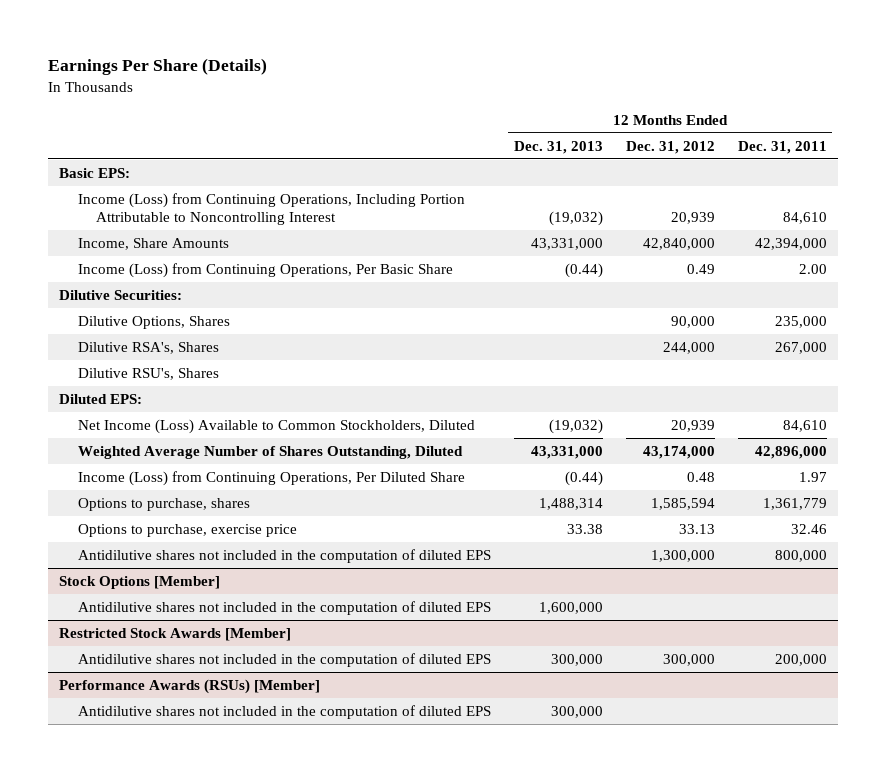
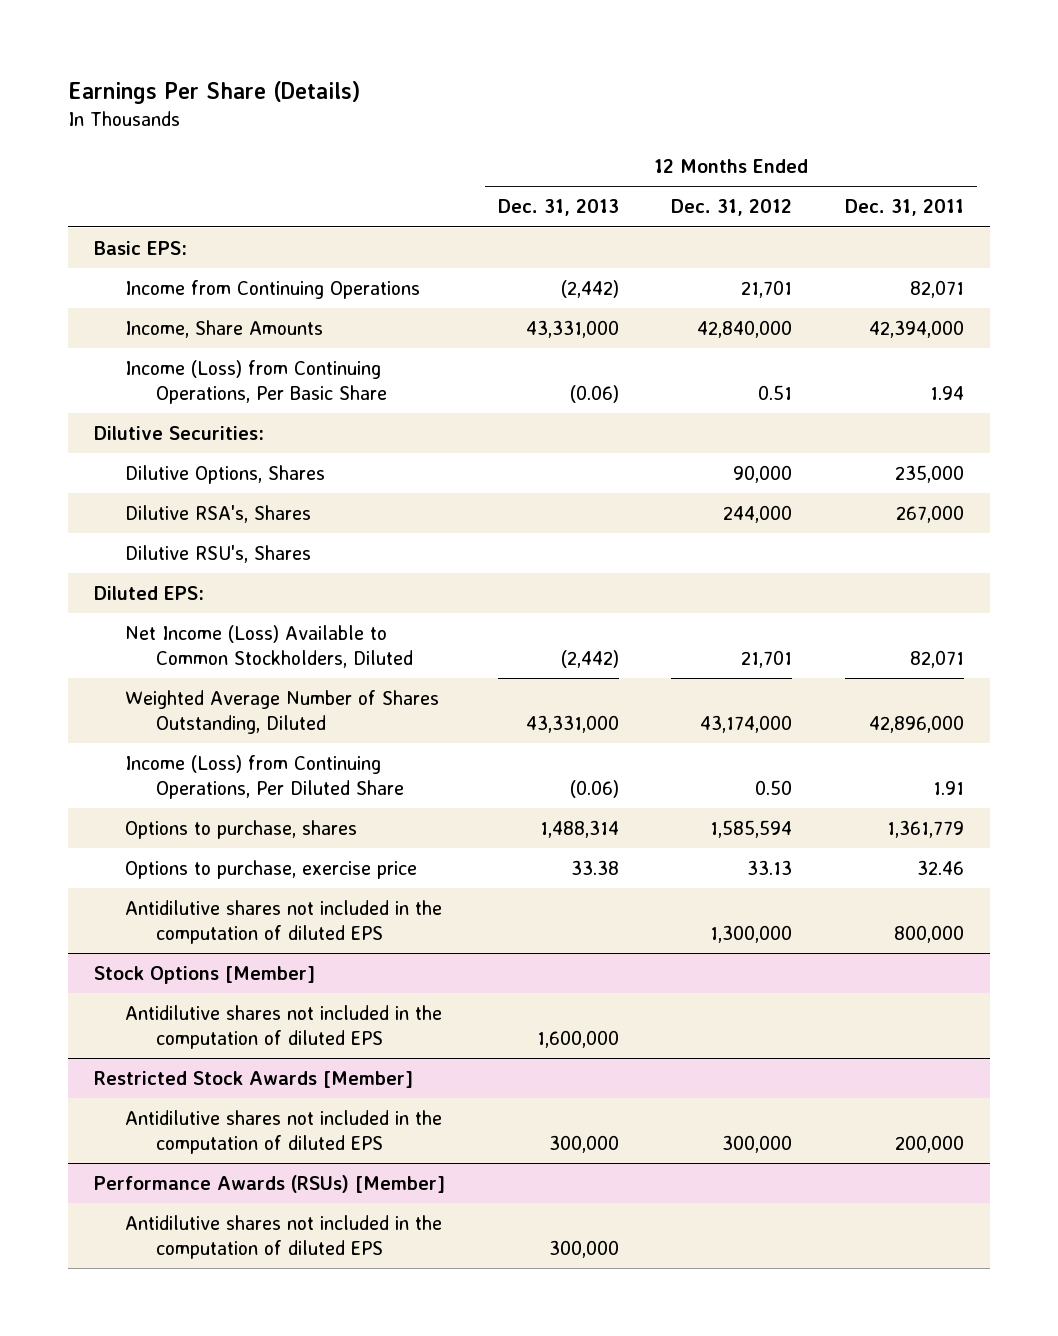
- Income (Loss) from Continuing Operations, Including Portion Attributable to Noncontrolling Interest | (19,032) | 20,939 | 84,610
+ Income from Continuing Operations | (2,442) | 21,701 | 82,071
- Income (Loss) from Continuing Operations, Per Basic Share | (0.44) | 0.49 | 2.00
+ Income (Loss) from Continuing Operations, Per Basic Share | (0.06) | 0.51 | 1.94
- Net Income (Loss) Available to Common Stockholders, Diluted | (19,032) | 20,939 | 84,610
+ Net Income (Loss) Available to Common Stockholders, Diluted | (2,442) | 21,701 | 82,071
- Income (Loss) from Continuing Operations, Per Diluted Share | (0.44) | 0.48 | 1.97
+ Income (Loss) from Continuing Operations, Per Diluted Share | (0.06) | 0.50 | 1.91

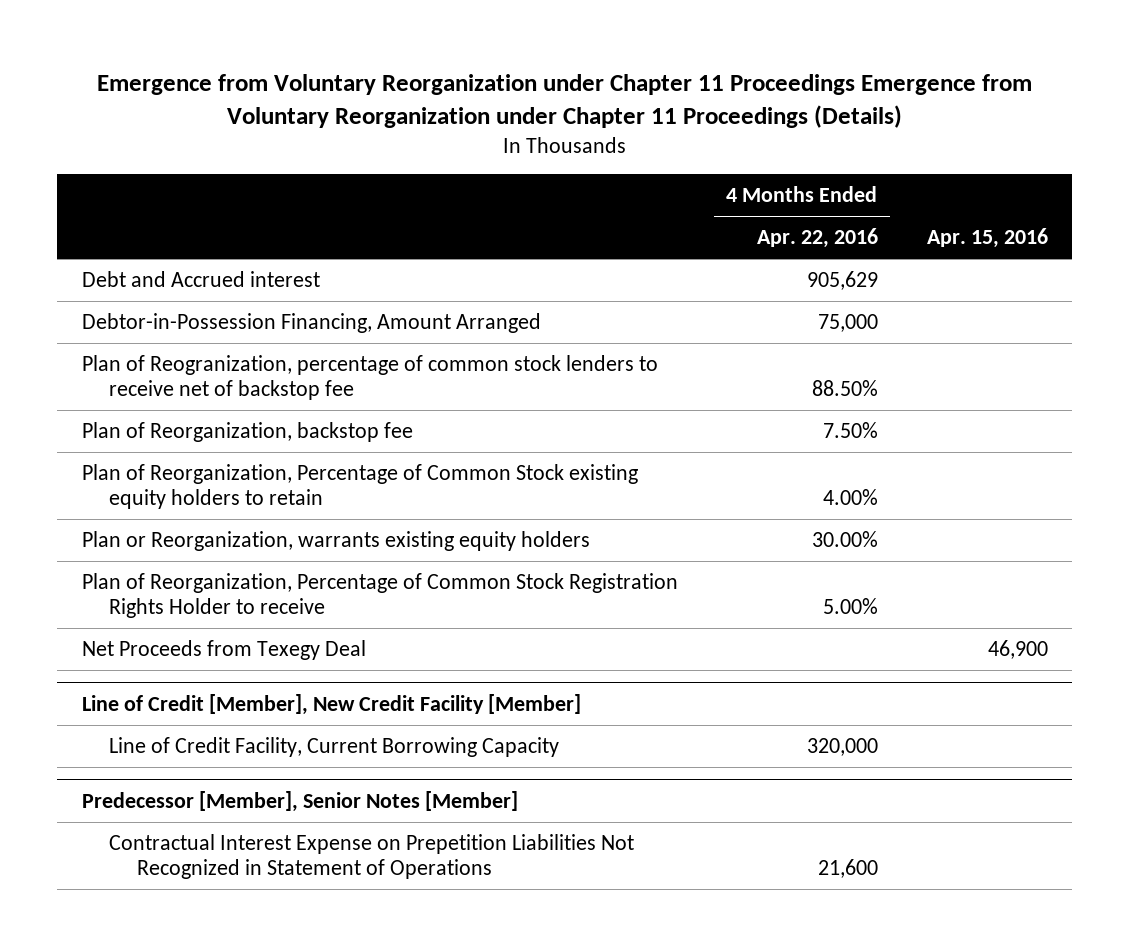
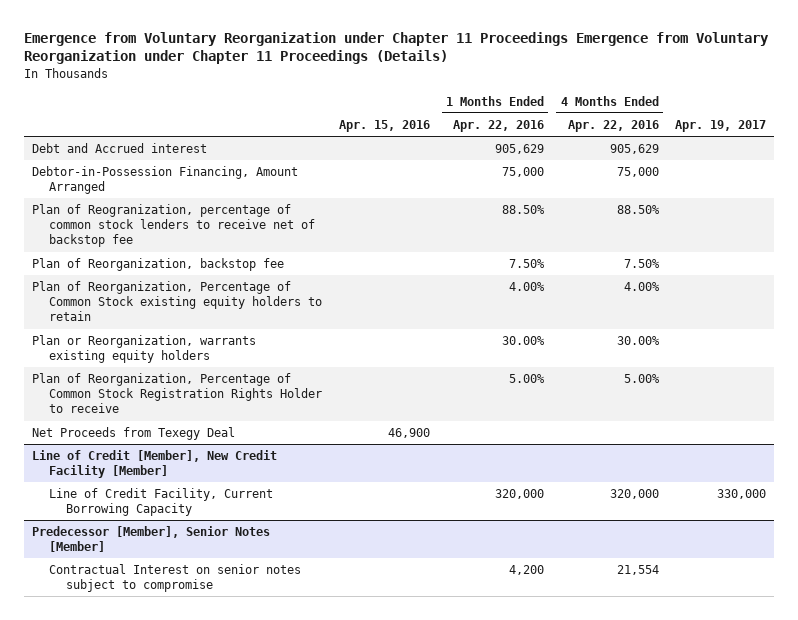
- | 4 Months Ended Apr. 22, 2016 | Apr. 15, 2016
+ | Apr. 15, 2016 | 1 Months Ended Apr. 22, 2016 | 4 Months Ended Apr. 22, 2016 | Apr. 19, 2017
@ Predecessor [Member], Senior Notes [Member]
- Contractual Interest Expense on Prepetition Liabilities Not Recognized in Statement of Operations | 21,600 |
+ Contractual Interest on senior notes subject to compromise | | 4,200 | 21,554 |

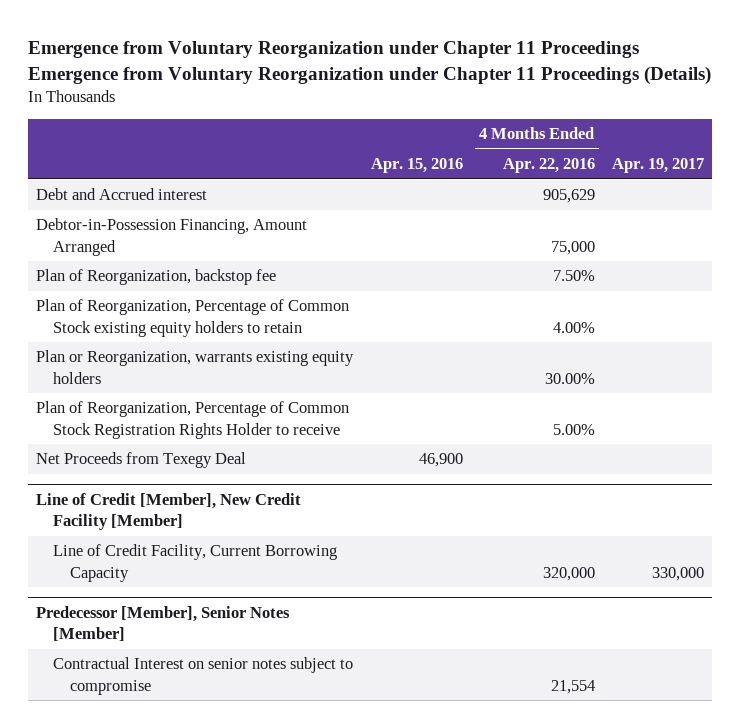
- | Apr. 15, 2016 | 1 Months Ended Apr. 22, 2016 | 4 Months Ended Apr. 22, 2016 | Apr. 19, 2017
+ | Apr. 15, 2016 | 4 Months Ended Apr. 22, 2016 | Apr. 19, 2017
- Plan of Reogranization, percentage of common stock lenders to receive net of backstop fee | | 88.50% | 88.50% |

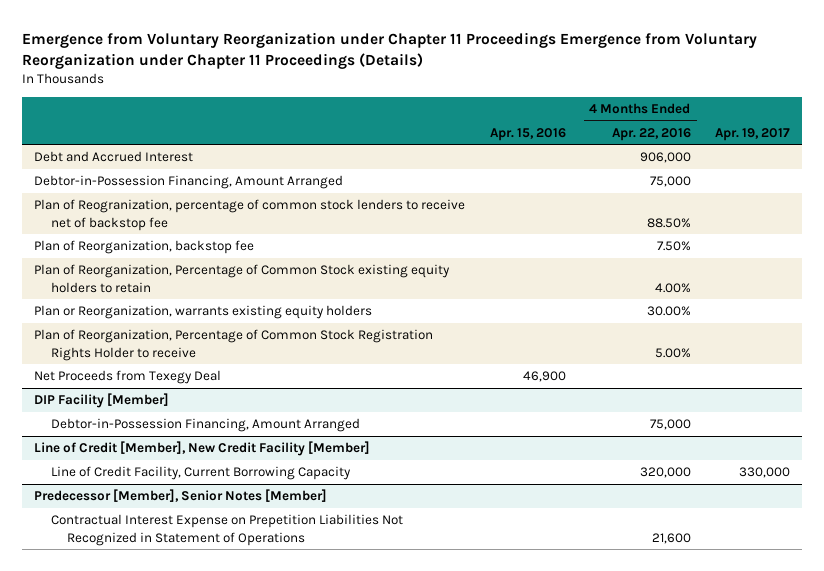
- Debt and Accrued interest | | 905,629 |
+ Debt and Accrued Interest | | 906,000 |
+ Plan of Reogranization, percentage of common stock lenders to receive net of backstop fee | | 88.50% |
+ DIP Facility [Member]
+ Debtor-in-Possession Financing, Amount Arranged | | 75,000 |
@ Predecessor [Member], Senior Notes [Member]
- Contractual Interest on senior notes subject to compromise | | 21,554 |
+ Contractual Interest Expense on Prepetition Liabilities Not Recognized in Statement of Operations | | 21,600 |

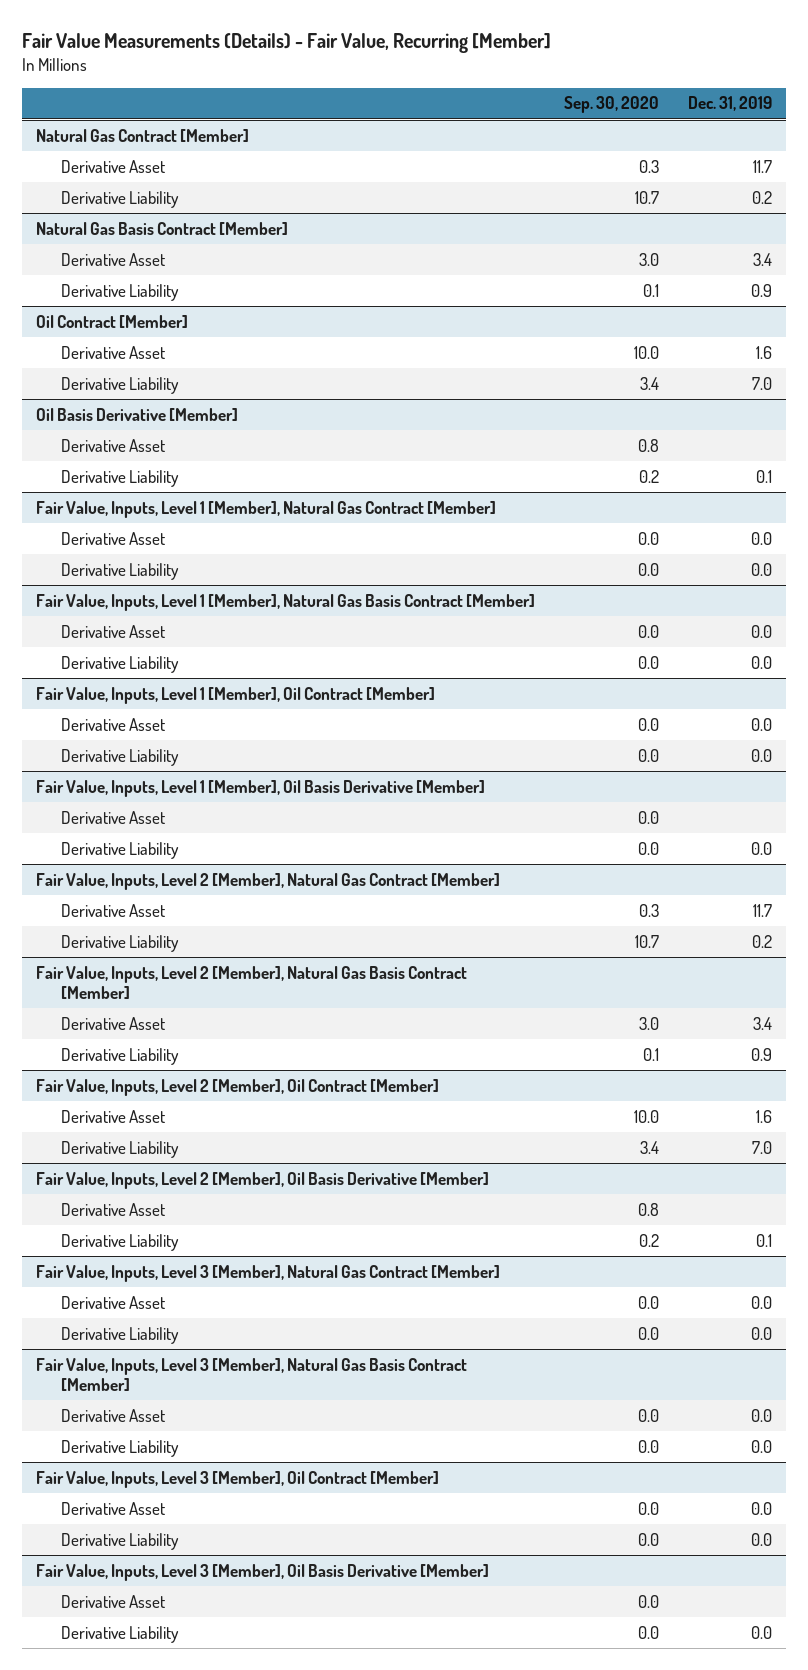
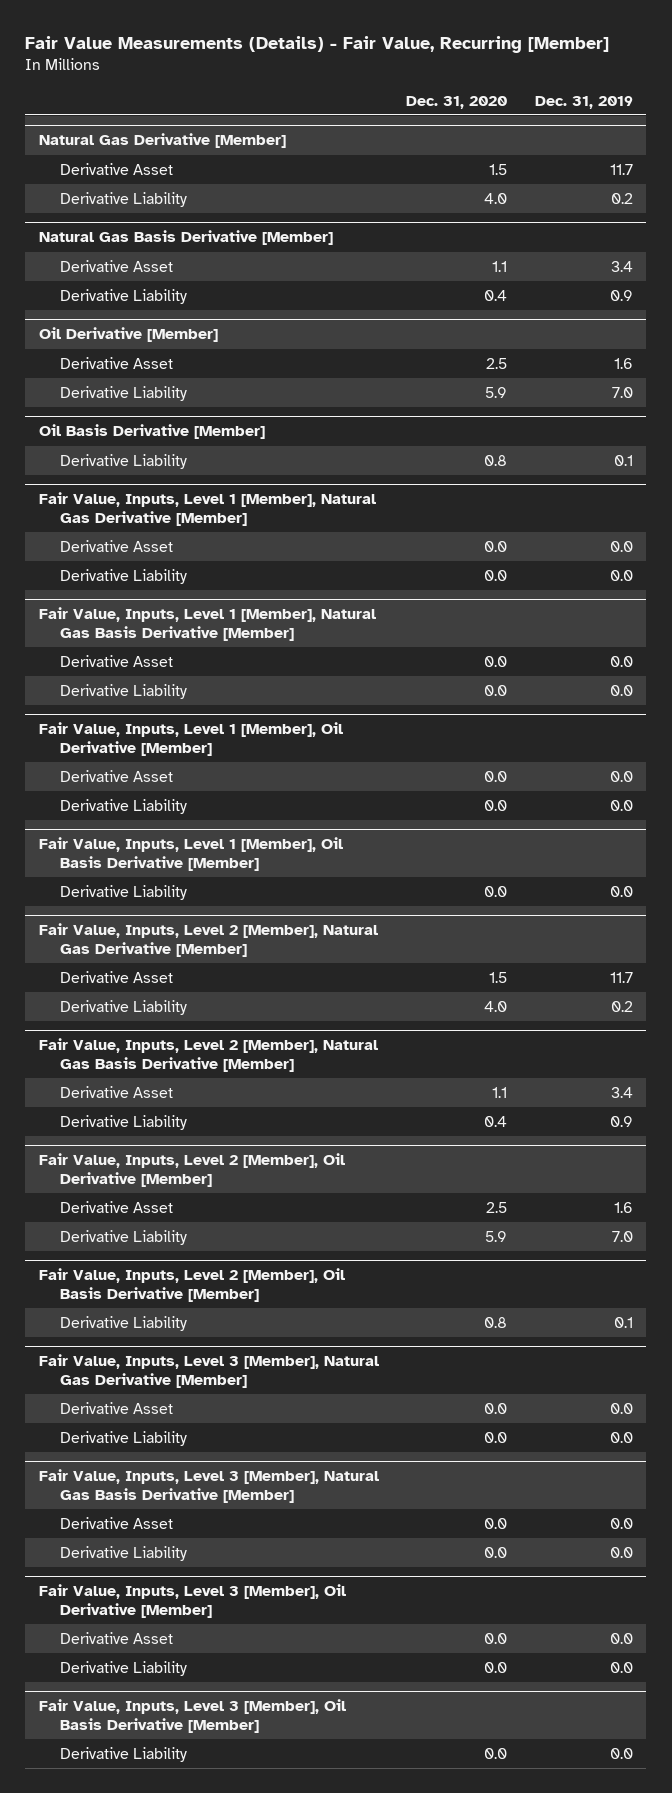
- | Sep. 30, 2020 | Dec. 31, 2019
+ | Dec. 31, 2020 | Dec. 31, 2019
- Natural Gas Contract [Member]
+ Natural Gas Derivative [Member]
- Natural Gas Basis Contract [Member]
+ Natural Gas Basis Derivative [Member]
- Oil Contract [Member]
+ Oil Derivative [Member]
@ Oil Basis Derivative [Member]
- Derivative Asset | 0.8 |
- Fair Value, Inputs, Level 1 [Member], Natural Gas Contract [Member]
+ Fair Value, Inputs, Level 1 [Member], Natural Gas Derivative [Member]
- Fair Value, Inputs, Level 1 [Member], Natural Gas Basis Contract [Member]
+ Fair Value, Inputs, Level 1 [Member], Natural Gas Basis Derivative [Member]
- Fair Value, Inputs, Level 1 [Member], Oil Contract [Member]
+ Fair Value, Inputs, Level 1 [Member], Oil Derivative [Member]
@ Fair Value, Inputs, Level 1 [Member], Oil Basis Derivative [Member]
- Derivative Asset | 0.0 |
- Fair Value, Inputs, Level 2 [Member], Natural Gas Contract [Member]
+ Fair Value, Inputs, Level 2 [Member], Natural Gas Derivative [Member]
- Fair Value, Inputs, Level 2 [Member], Natural Gas Basis Contract [Member]
+ Fair Value, Inputs, Level 2 [Member], Natural Gas Basis Derivative [Member]
- Fair Value, Inputs, Level 2 [Member], Oil Contract [Member]
+ Fair Value, Inputs, Level 2 [Member], Oil Derivative [Member]
@ Fair Value, Inputs, Level 2 [Member], Oil Basis Derivative [Member]
- Derivative Asset | 0.8 |
- Fair Value, Inputs, Level 3 [Member], Natural Gas Contract [Member]
+ Fair Value, Inputs, Level 3 [Member], Natural Gas Derivative [Member]
- Fair Value, Inputs, Level 3 [Member], Natural Gas Basis Contract [Member]
+ Fair Value, Inputs, Level 3 [Member], Natural Gas Basis Derivative [Member]
- Fair Value, Inputs, Level 3 [Member], Oil Contract [Member]
+ Fair Value, Inputs, Level 3 [Member], Oil Derivative [Member]
@ Fair Value, Inputs, Level 3 [Member], Oil Basis Derivative [Member]
- Derivative Asset | 0.0 |

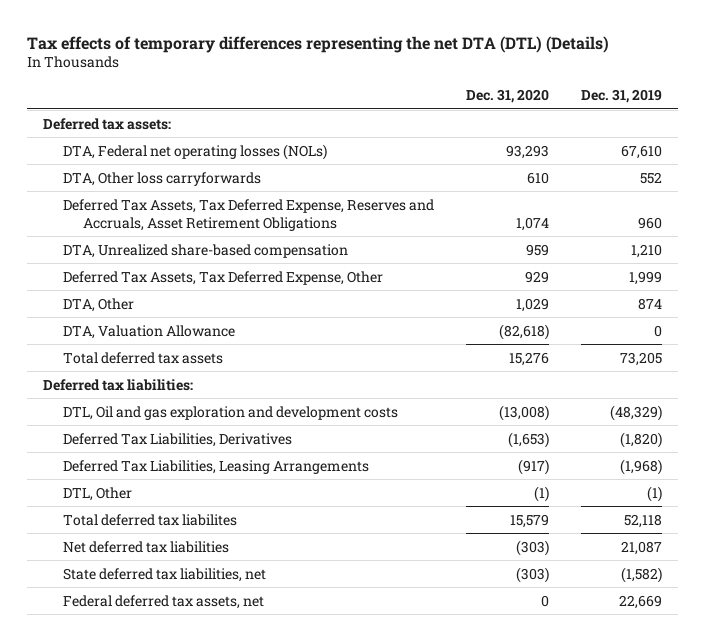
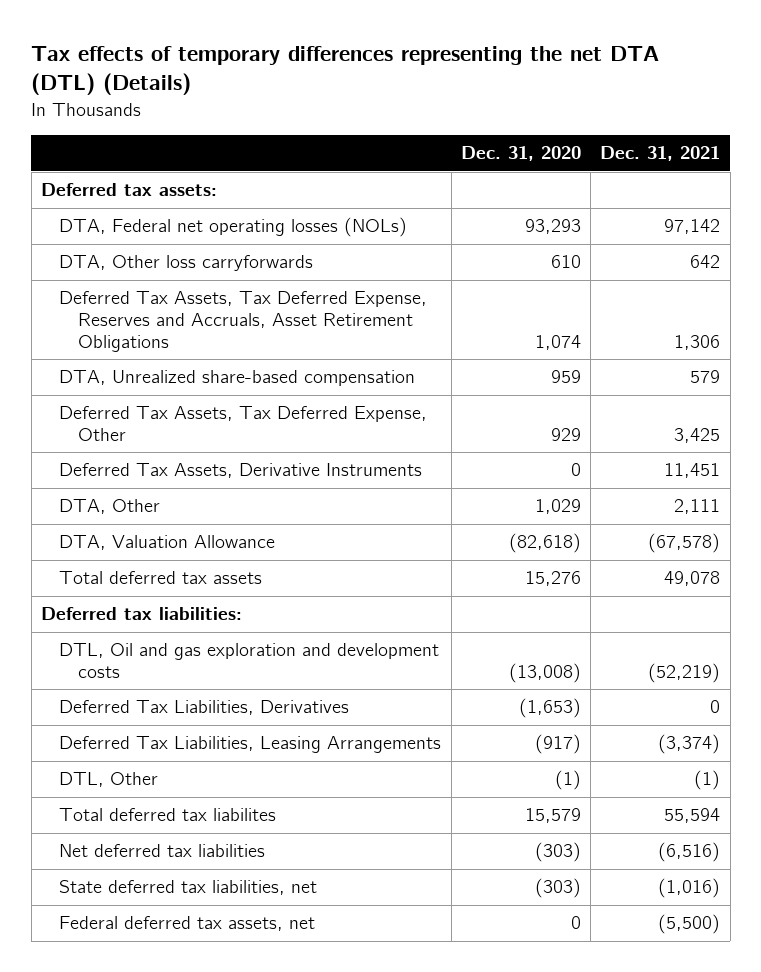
- | Dec. 31, 2020 | Dec. 31, 2019
+ | Dec. 31, 2020 | Dec. 31, 2021
+ Deferred Tax Assets, Derivative Instruments | 0 | 11,451

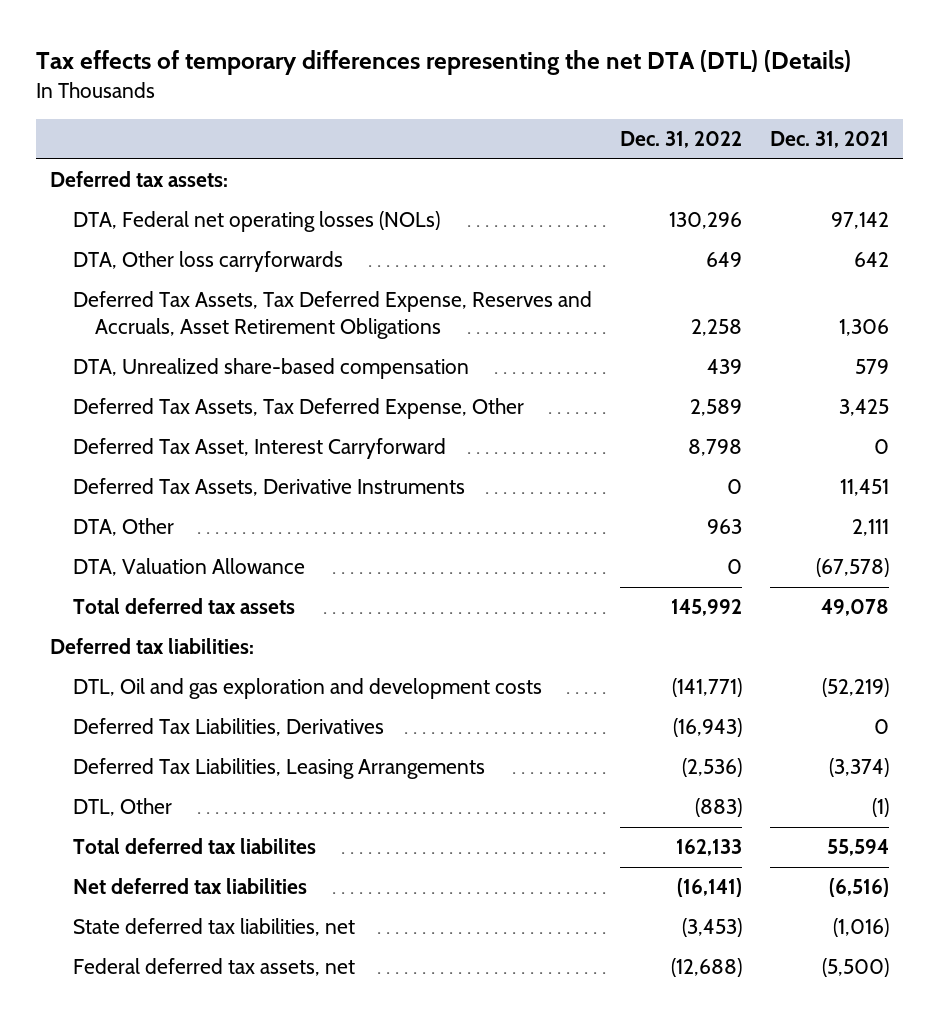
- | Dec. 31, 2020 | Dec. 31, 2021
+ | Dec. 31, 2022 | Dec. 31, 2021
+ Deferred Tax Asset, Interest Carryforward | 8,798 | 0

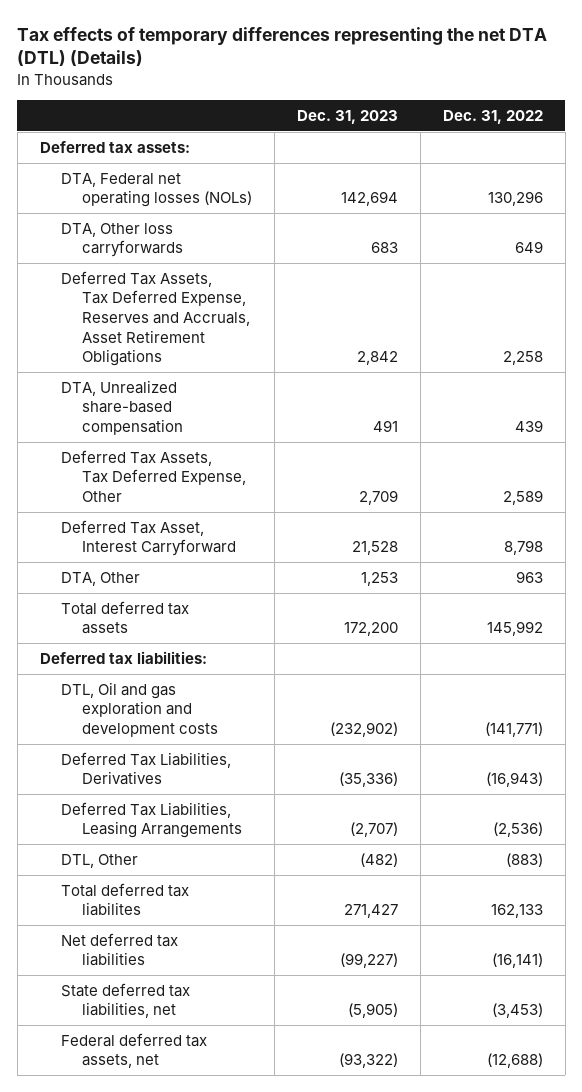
- | Dec. 31, 2022 | Dec. 31, 2021
+ | Dec. 31, 2023 | Dec. 31, 2022
- Deferred Tax Assets, Derivative Instruments | 0 | 11,451
- DTA, Valuation Allowance | 0 | (67,578)

